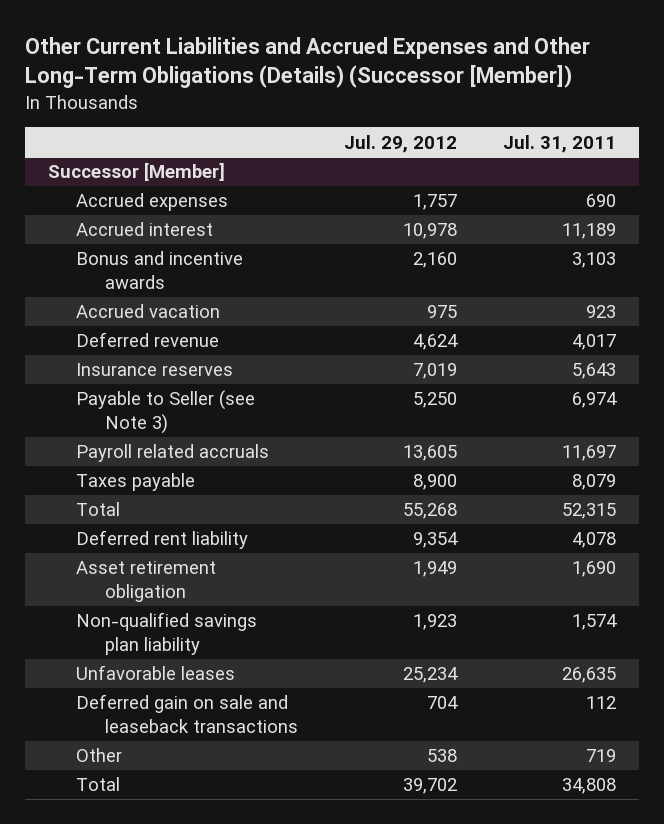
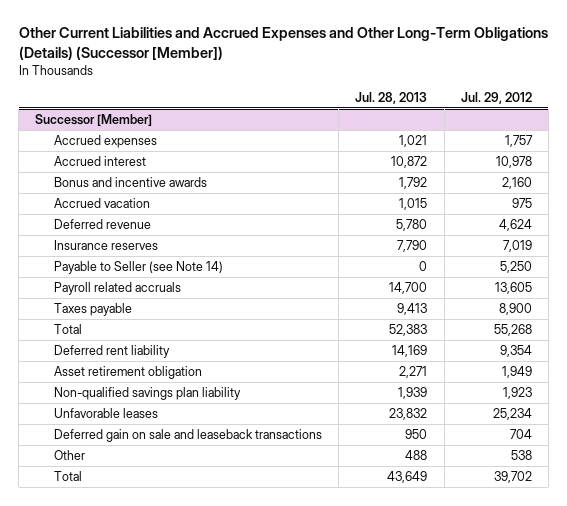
- | Jul. 29, 2012 | Jul. 31, 2011
+ | Jul. 28, 2013 | Jul. 29, 2012
@ Successor [Member]
- Payable to Seller (see Note 3) | 5,250 | 6,974
+ Payable to Seller (see Note 14) | 0 | 5,250

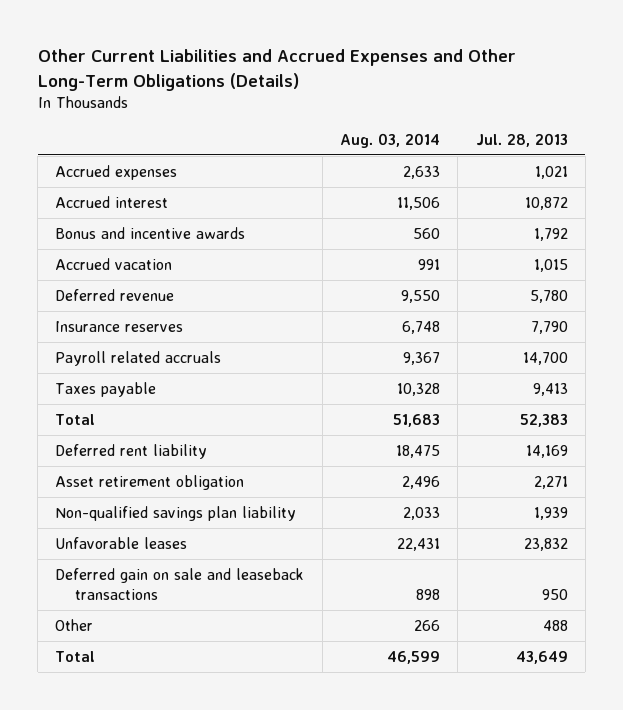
- Other Current Liabilities and Accrued Expenses and Other Long-Term Obligations (Details) (Successor [Member])
+ Other Current Liabilities and Accrued Expenses and Other Long-Term Obligations (Details)
- | Jul. 28, 2013 | Jul. 29, 2012
+ | Aug. 03, 2014 | Jul. 28, 2013
- Successor [Member]
- Payable to Seller (see Note 14) | 0 | 5,250

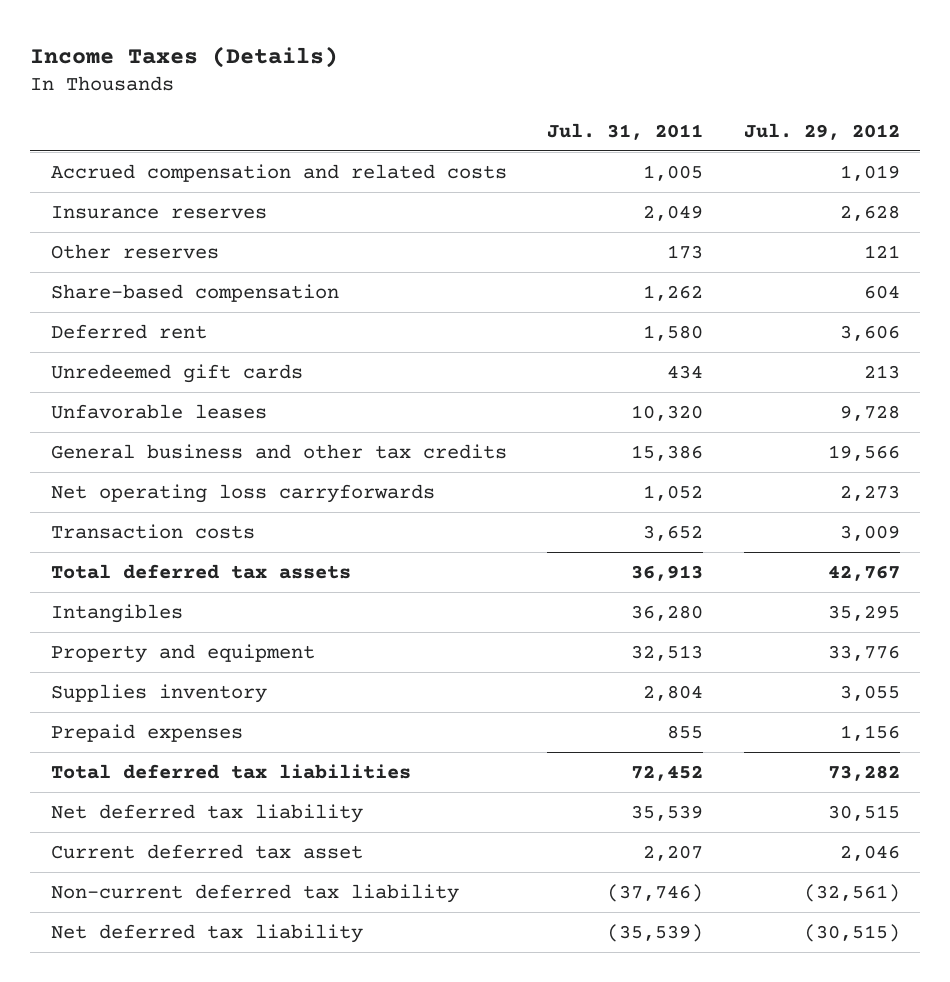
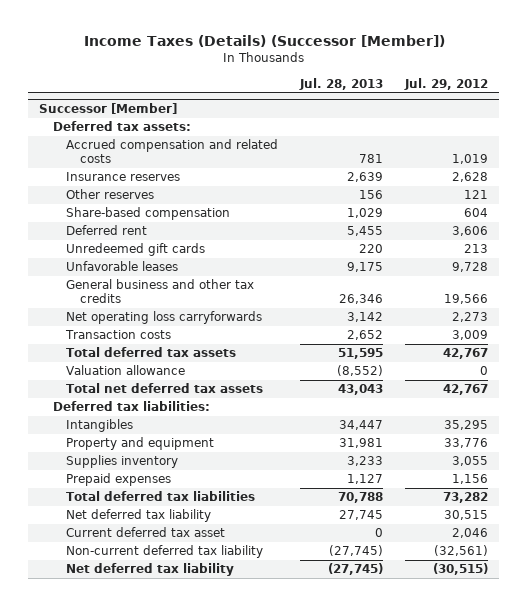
- Income Taxes (Details)
+ Income Taxes (Details) (Successor [Member])
- | Jul. 31, 2011 | Jul. 29, 2012
+ | Jul. 28, 2013 | Jul. 29, 2012
+ Successor [Member]
+ Deferred tax assets:
+ Valuation allowance | (8,552) | 0
+ Total net deferred tax assets | 43,043 | 42,767
+ Deferred tax liabilities:

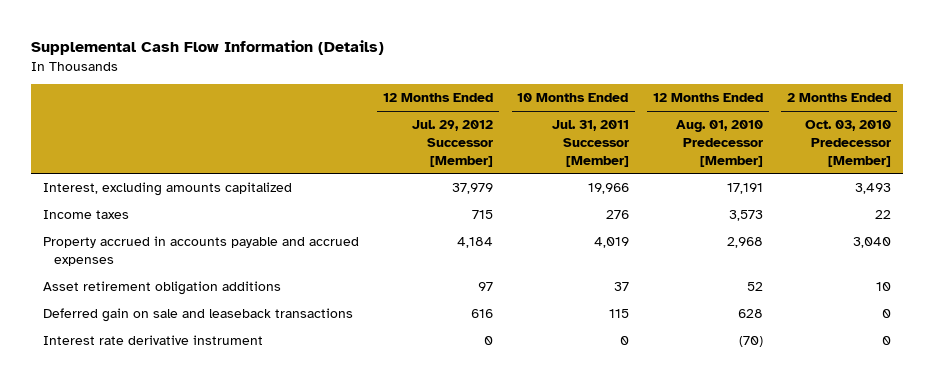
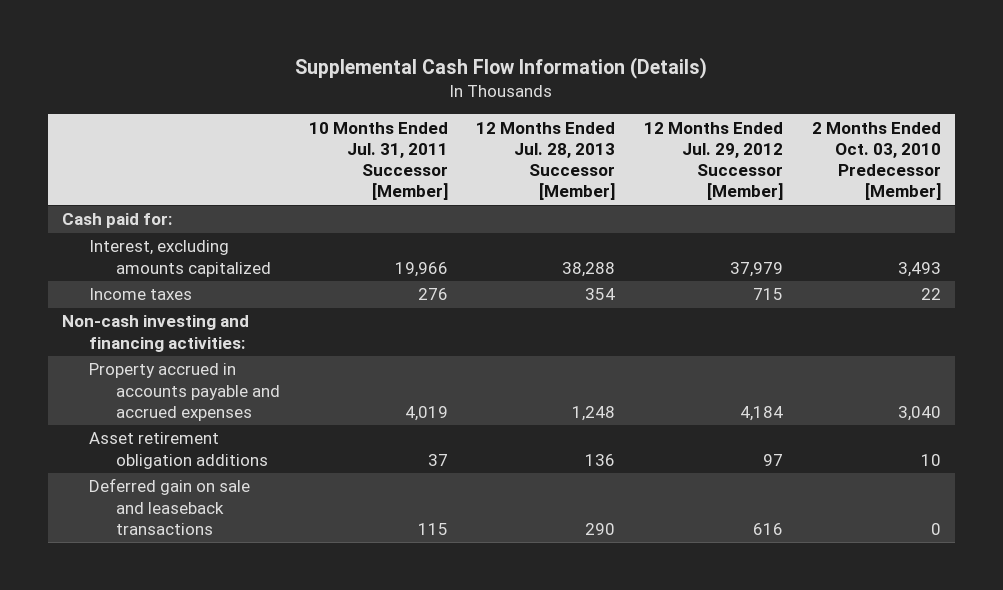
- | 12 Months Ended Jul. 29, 2012 Successor [Member] | 10 Months Ended Jul. 31, 2011 Successor [Member] | 12 Months Ended Aug. 01, 2010 Predecessor [Member] | 2 Months Ended Oct. 03, 2010 Predecessor [Member]
+ | 10 Months Ended Jul. 31, 2011 Successor [Member] | 12 Months Ended Jul. 28, 2013 Successor [Member] | 12 Months Ended Jul. 29, 2012 Successor [Member] | 2 Months Ended Oct. 03, 2010 Predecessor [Member]
+ Cash paid for:
+ Non-cash investing and financing activities:
- Interest rate derivative instrument | 0 | 0 | (70) | 0

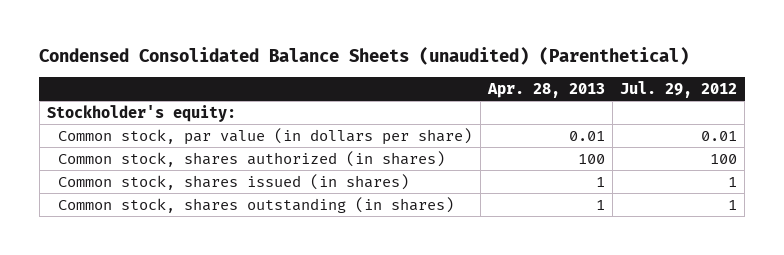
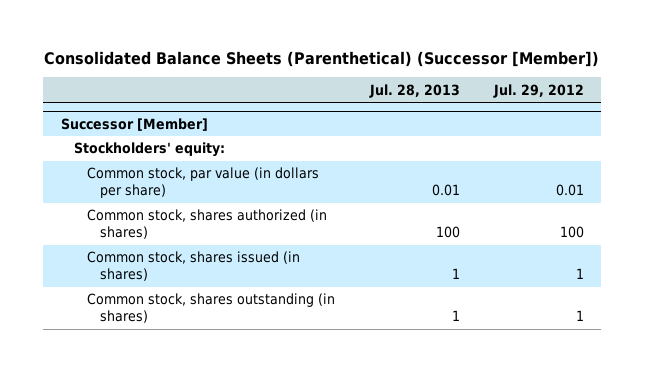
- Condensed Consolidated Balance Sheets (unaudited) (Parenthetical)
+ Consolidated Balance Sheets (Parenthetical) (Successor [Member])
- | Apr. 28, 2013 | Jul. 29, 2012
+ | Jul. 28, 2013 | Jul. 29, 2012
- Stockholder's equity:
+ Successor [Member]
+ Stockholders' equity:

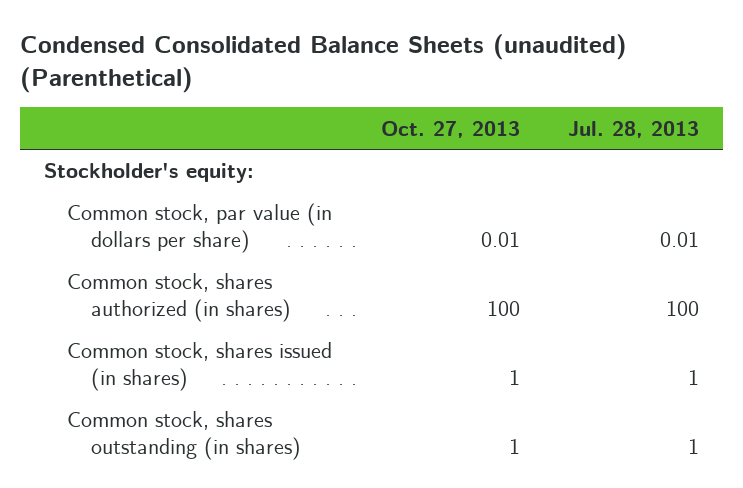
- Consolidated Balance Sheets (Parenthetical) (Successor [Member])
+ Condensed Consolidated Balance Sheets (unaudited) (Parenthetical)
- | Jul. 28, 2013 | Jul. 29, 2012
+ | Oct. 27, 2013 | Jul. 28, 2013
- Successor [Member]
- Stockholders' equity:
+ Stockholder's equity:

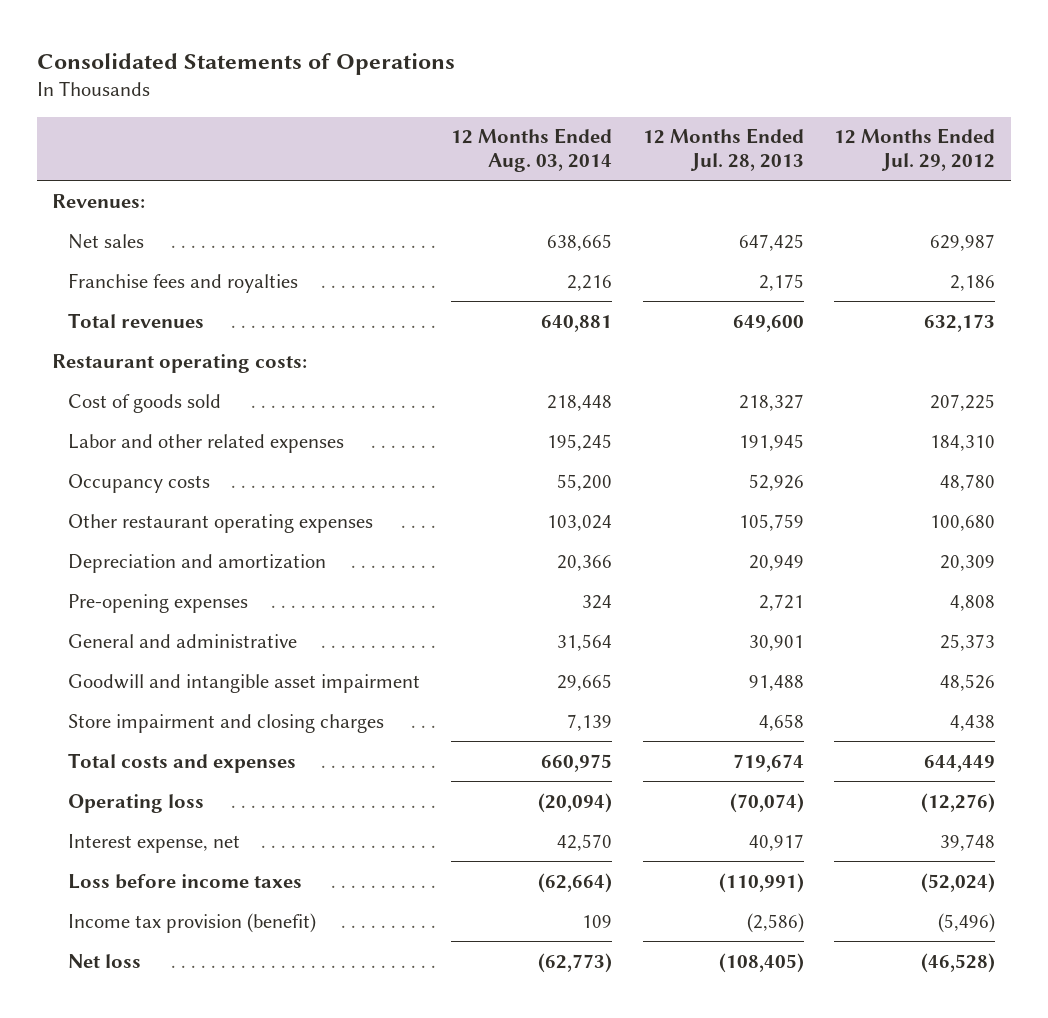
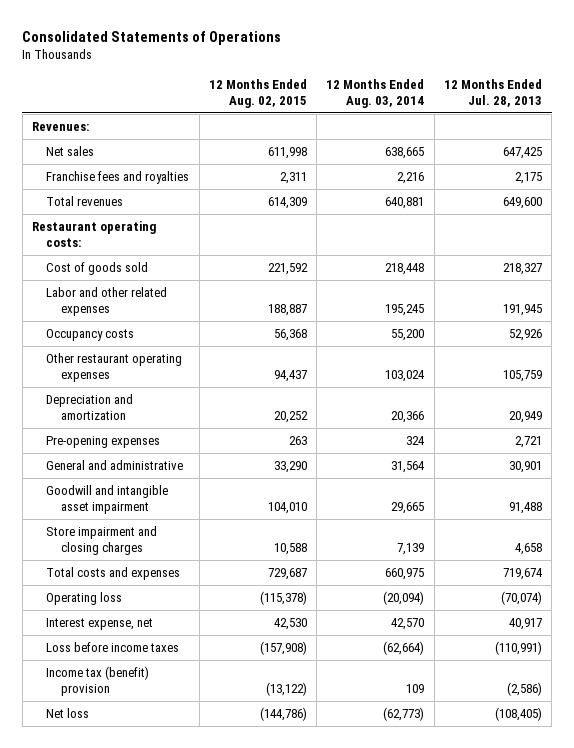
- | 12 Months Ended Aug. 03, 2014 | 12 Months Ended Jul. 28, 2013 | 12 Months Ended Jul. 29, 2012
+ | 12 Months Ended Aug. 02, 2015 | 12 Months Ended Aug. 03, 2014 | 12 Months Ended Jul. 28, 2013
- Income tax provision (benefit) | 109 | (2,586) | (5,496)
+ Income tax (benefit) provision | (13,122) | 109 | (2,586)

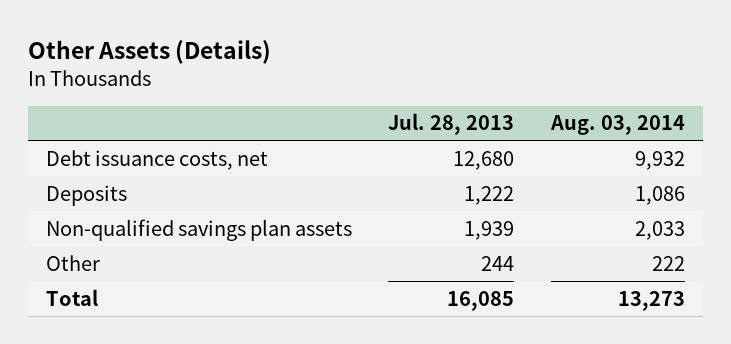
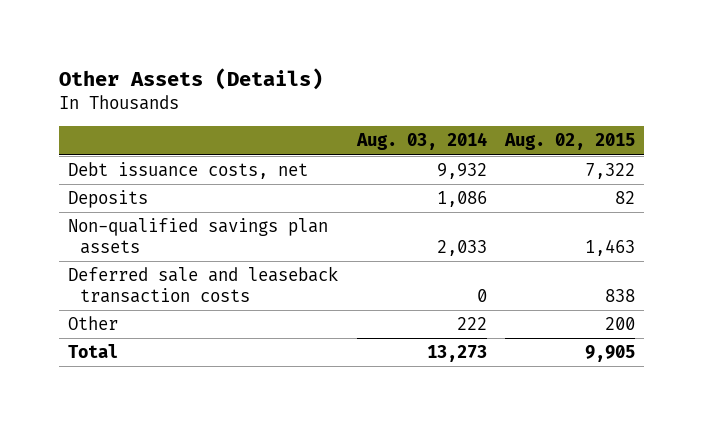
- | Jul. 28, 2013 | Aug. 03, 2014
+ | Aug. 03, 2014 | Aug. 02, 2015
+ Deferred sale and leaseback transaction costs | 0 | 838

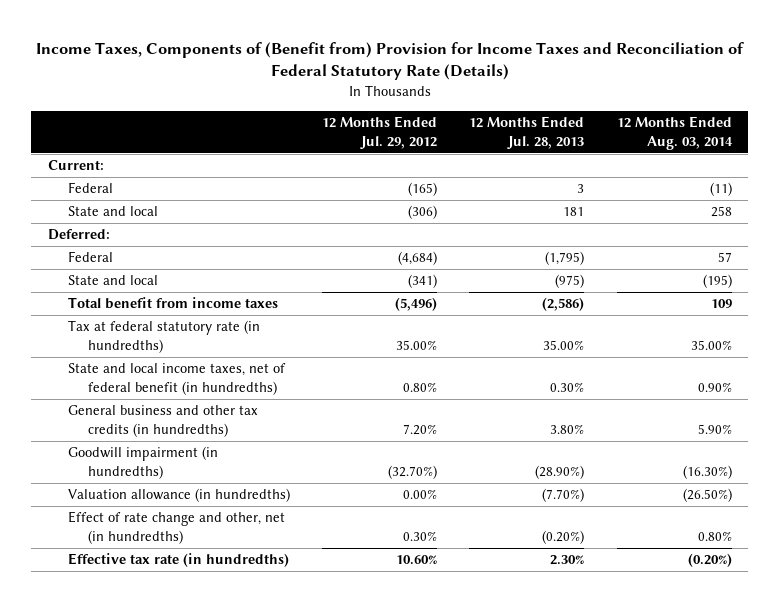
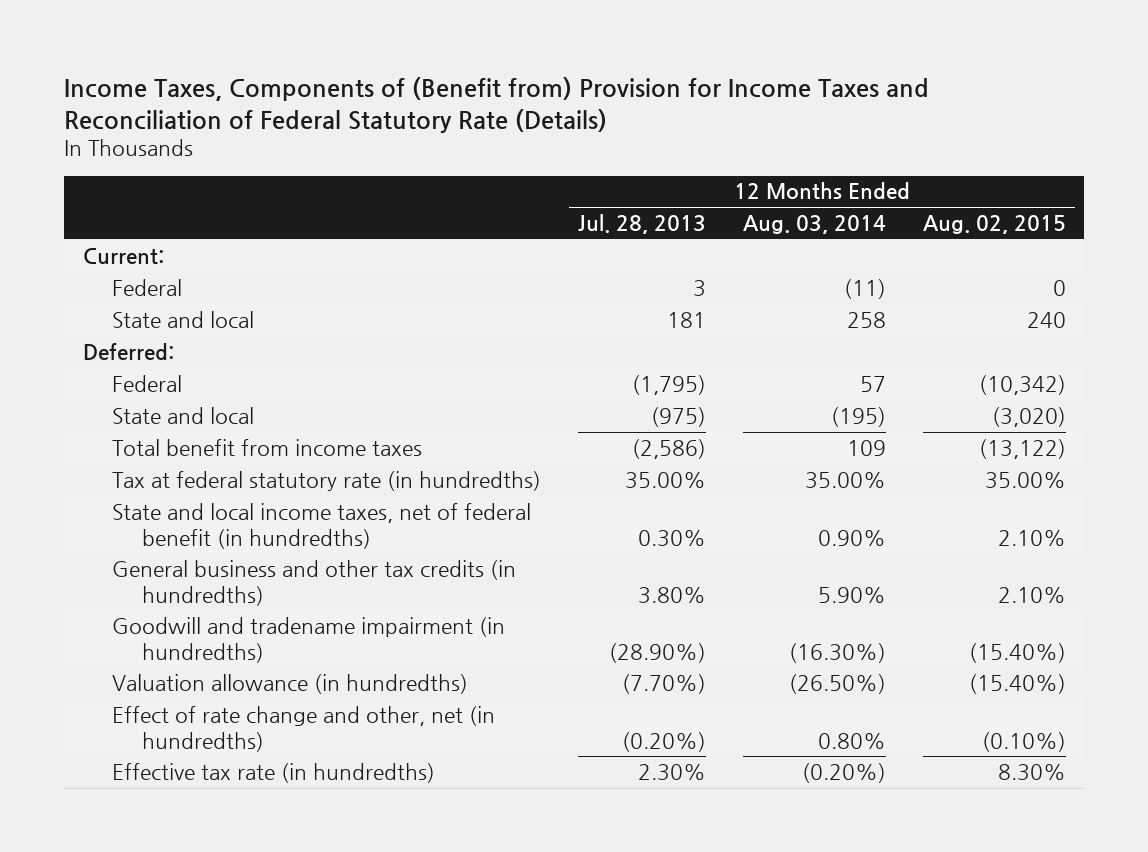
- | 12 Months Ended Jul. 29, 2012 | 12 Months Ended Jul. 28, 2013 | 12 Months Ended Aug. 03, 2014
+ | 12 Months Ended Jul. 28, 2013 | 12 Months Ended Aug. 03, 2014 | 12 Months Ended Aug. 02, 2015
- Goodwill impairment (in hundredths) | (32.70%) | (28.90%) | (16.30%)
+ Goodwill and tradename impairment (in hundredths) | (28.90%) | (16.30%) | (15.40%)

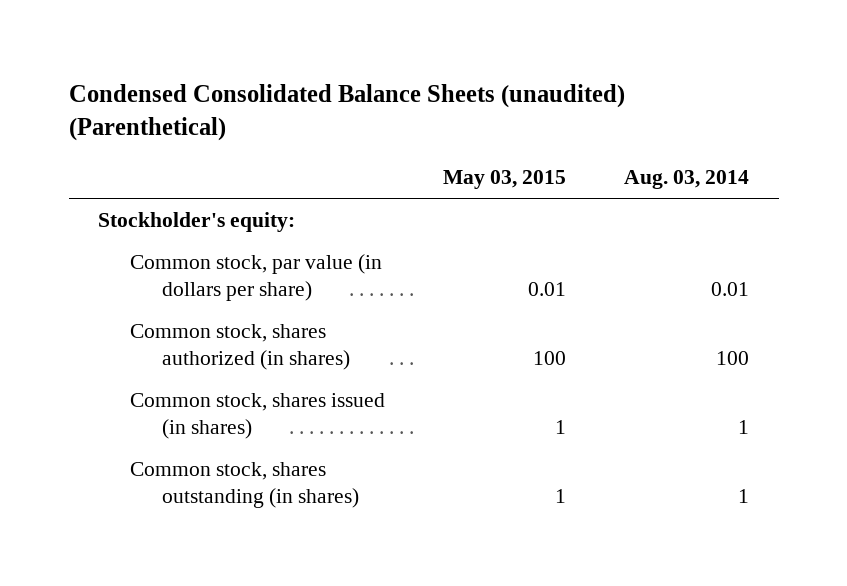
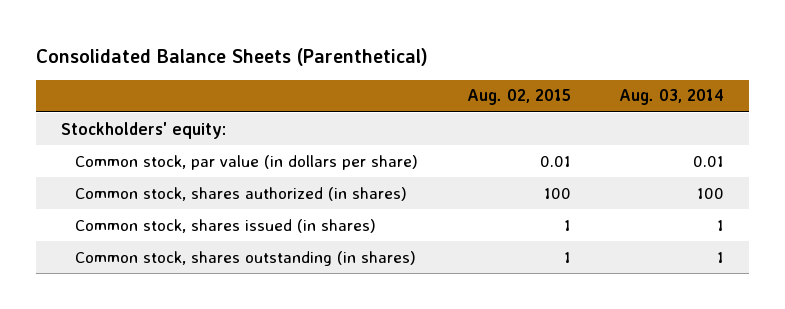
- Condensed Consolidated Balance Sheets (unaudited) (Parenthetical)
+ Consolidated Balance Sheets (Parenthetical)
- | May 03, 2015 | Aug. 03, 2014
+ | Aug. 02, 2015 | Aug. 03, 2014
- Stockholder's equity:
+ Stockholders' equity:

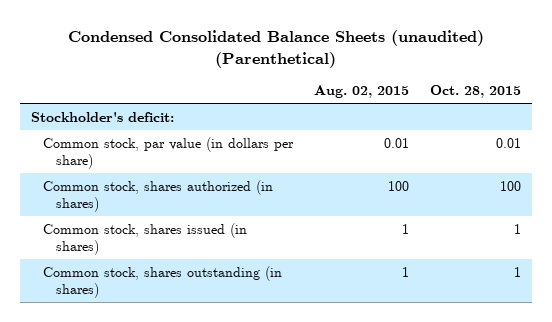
- Consolidated Balance Sheets (Parenthetical)
+ Condensed Consolidated Balance Sheets (unaudited) (Parenthetical)
- | Aug. 02, 2015 | Aug. 03, 2014
+ | Aug. 02, 2015 | Oct. 28, 2015
- Stockholders' equity:
+ Stockholder's deficit:

